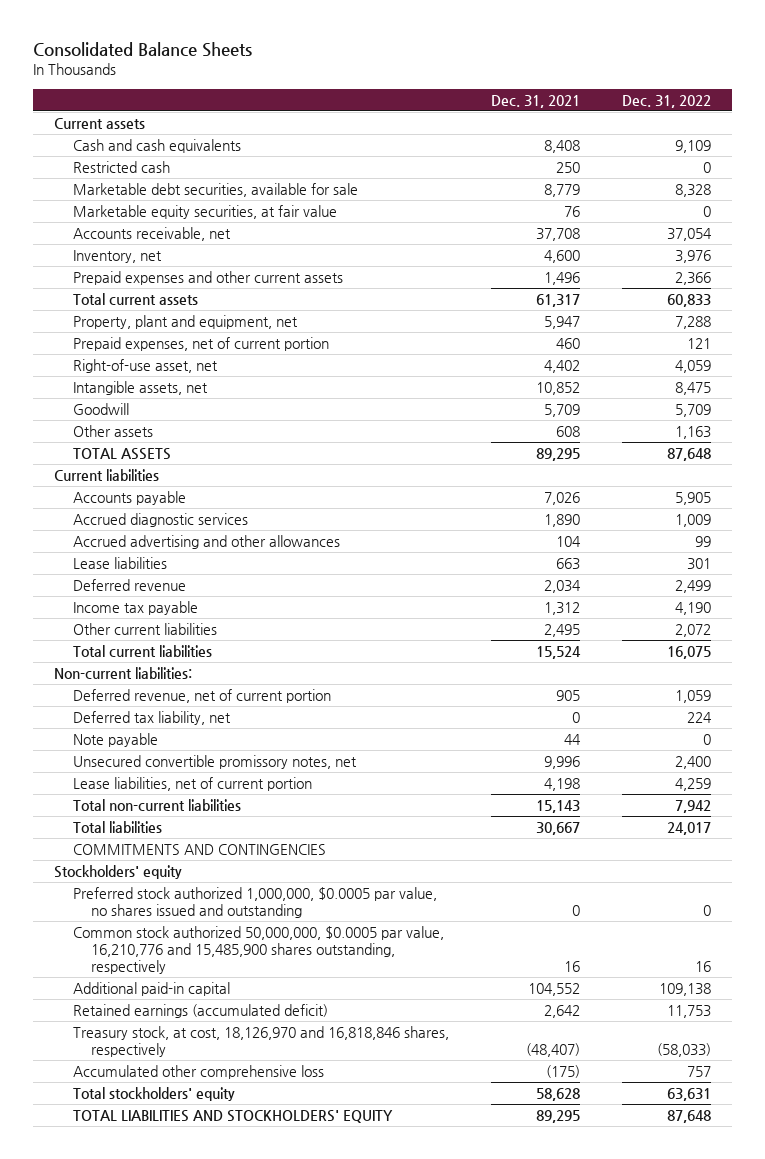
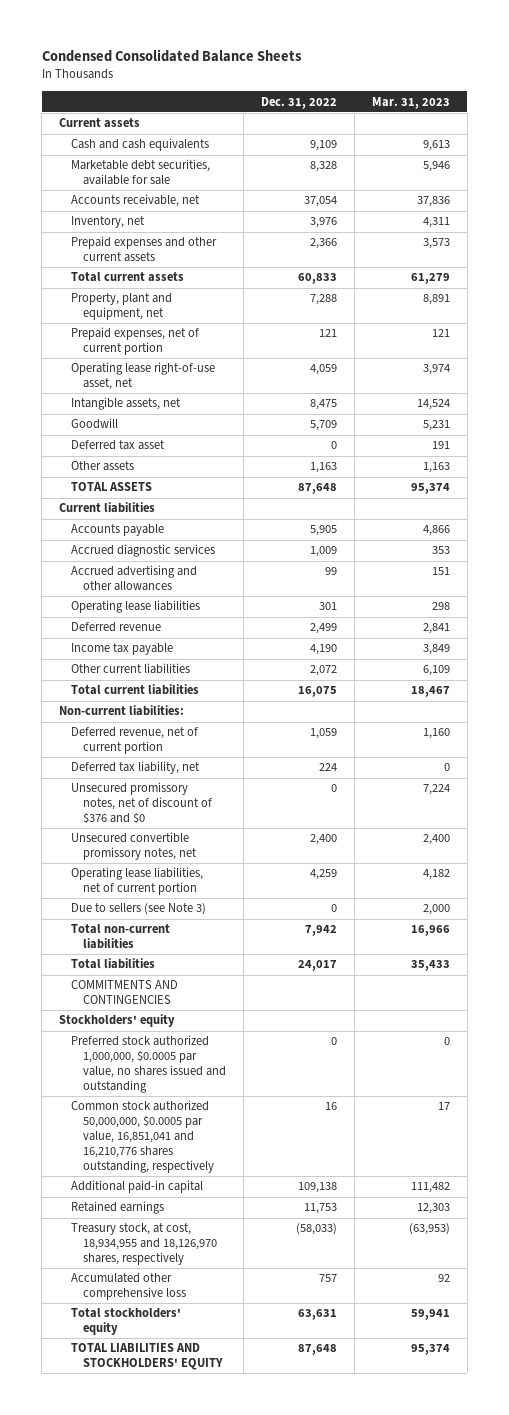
- Consolidated Balance Sheets
+ Condensed Consolidated Balance Sheets
- | Dec. 31, 2021 | Dec. 31, 2022
+ | Dec. 31, 2022 | Mar. 31, 2023
- Restricted cash | 250 | 0
- Marketable equity securities, at fair value | 76 | 0
- Right-of-use asset, net | 4,402 | 4,059
+ Operating lease right-of-use asset, net | 4,059 | 3,974
+ Deferred tax asset | 0 | 191
- Lease liabilities | 663 | 301
+ Operating lease liabilities | 301 | 298
- Note payable | 44 | 0
+ Unsecured promissory notes, net of discount of $376 and $0 | 0 | 7,224
- Lease liabilities, net of current portion | 4,198 | 4,259
+ Operating lease liabilities, net of current portion | 4,259 | 4,182
+ Due to sellers (see Note 3) | 0 | 2,000
- Common stock authorized 50,000,000, $0.0005 par value, 16,210,776 and 15,485,900 shares outstanding, respectively | 16 | 16
+ Common stock authorized 50,000,000, $0.0005 par value, 16,851,041 and 16,210,776 shares outstanding, respectively | 16 | 17
- Retained earnings (accumulated deficit) | 2,642 | 11,753
- Treasury stock, at cost, 18,126,970 and 16,818,846 shares, respectively | (48,407) | (58,033)
+ Retained earnings | 11,753 | 12,303
+ Treasury stock, at cost, 18,934,955 and 18,126,970 shares, respectively | (58,033) | (63,953)

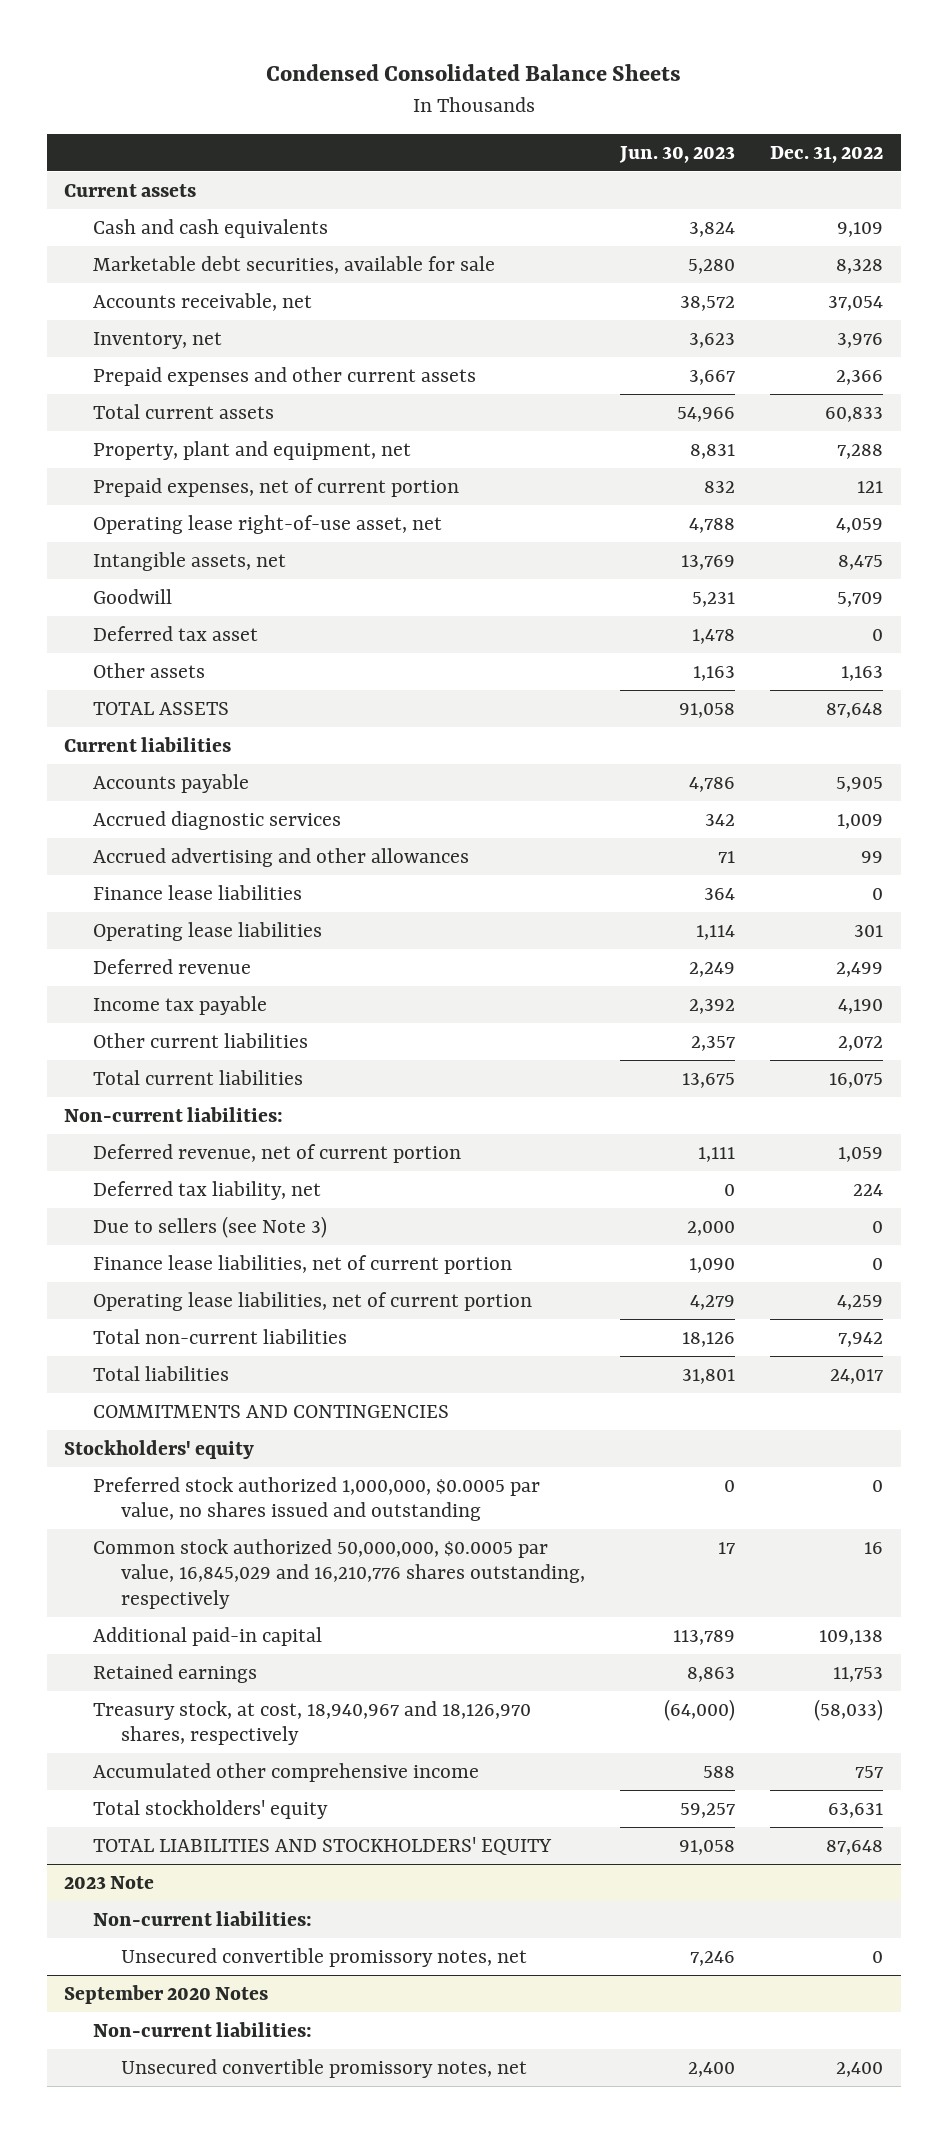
- | Dec. 31, 2022 | Mar. 31, 2023
+ | Jun. 30, 2023 | Dec. 31, 2022
+ Finance lease liabilities | 364 | 0
- Unsecured promissory notes, net of discount of $376 and $0 | 0 | 7,224
- Unsecured convertible promissory notes, net | 2,400 | 2,400
+ Finance lease liabilities, net of current portion | 1,090 | 0
moved down: Operating lease liabilities, net of current portion | 4,279 | 4,259
- Common stock authorized 50,000,000, $0.0005 par value, 16,851,041 and 16,210,776 shares outstanding, respectively | 16 | 17
+ Common stock authorized 50,000,000, $0.0005 par value, 16,845,029 and 16,210,776 shares outstanding, respectively | 17 | 16
- Treasury stock, at cost, 18,934,955 and 18,126,970 shares, respectively | (58,033) | (63,953)
- Accumulated other comprehensive loss | 757 | 92
+ Treasury stock, at cost, 18,940,967 and 18,126,970 shares, respectively | (64,000) | (58,033)
+ Accumulated other comprehensive income | 588 | 757
+ 2023 Note
+ Non-current liabilities:
+ Unsecured convertible promissory notes, net | 7,246 | 0
+ September 2020 Notes
+ Non-current liabilities:
+ Unsecured convertible promissory notes, net | 2,400 | 2,400

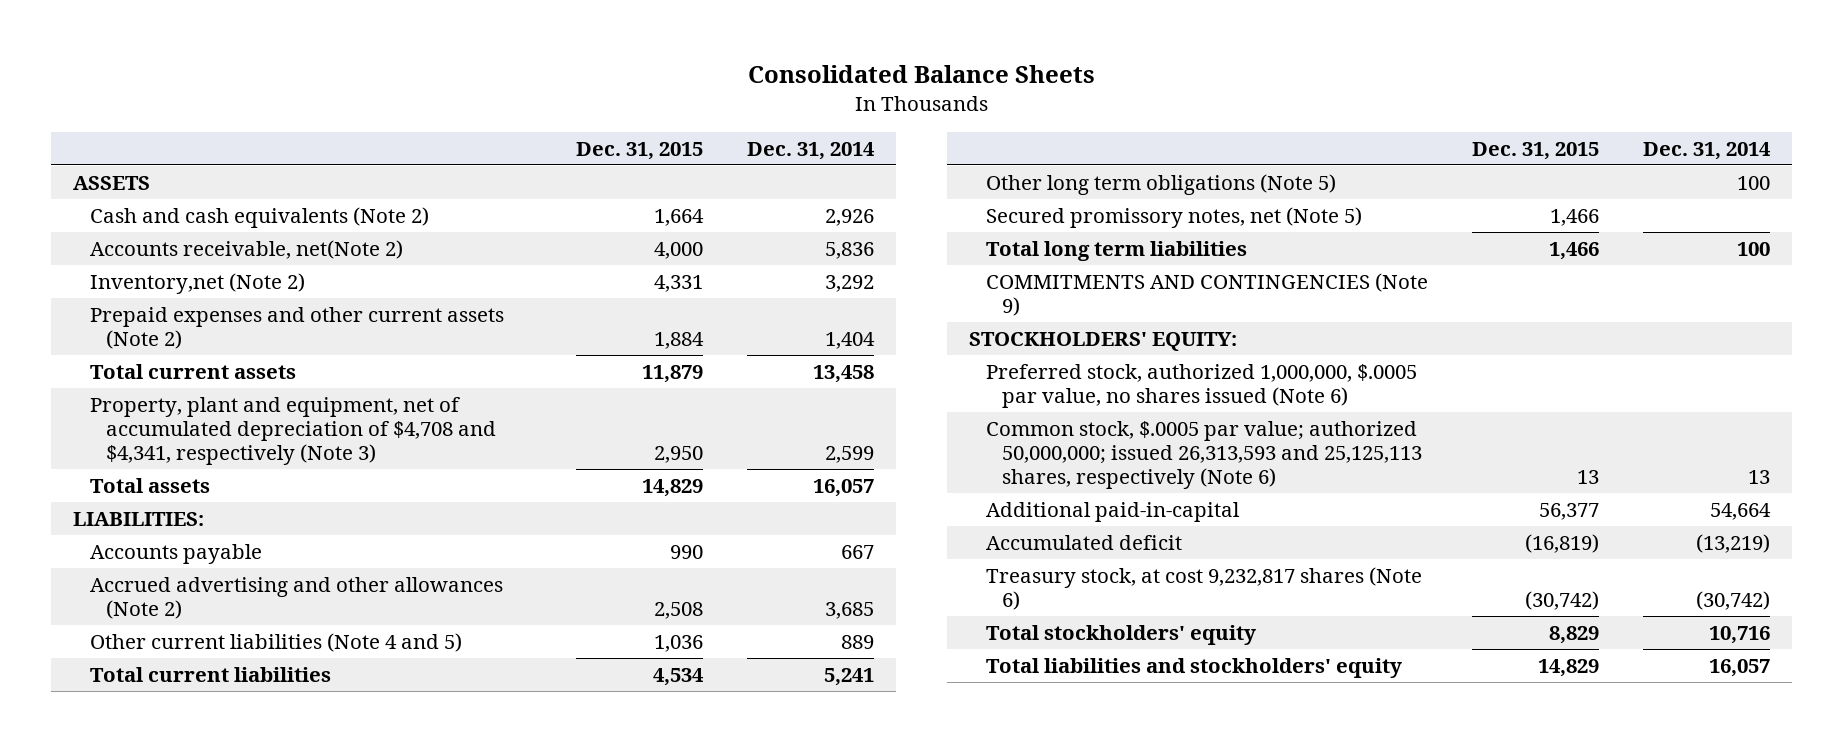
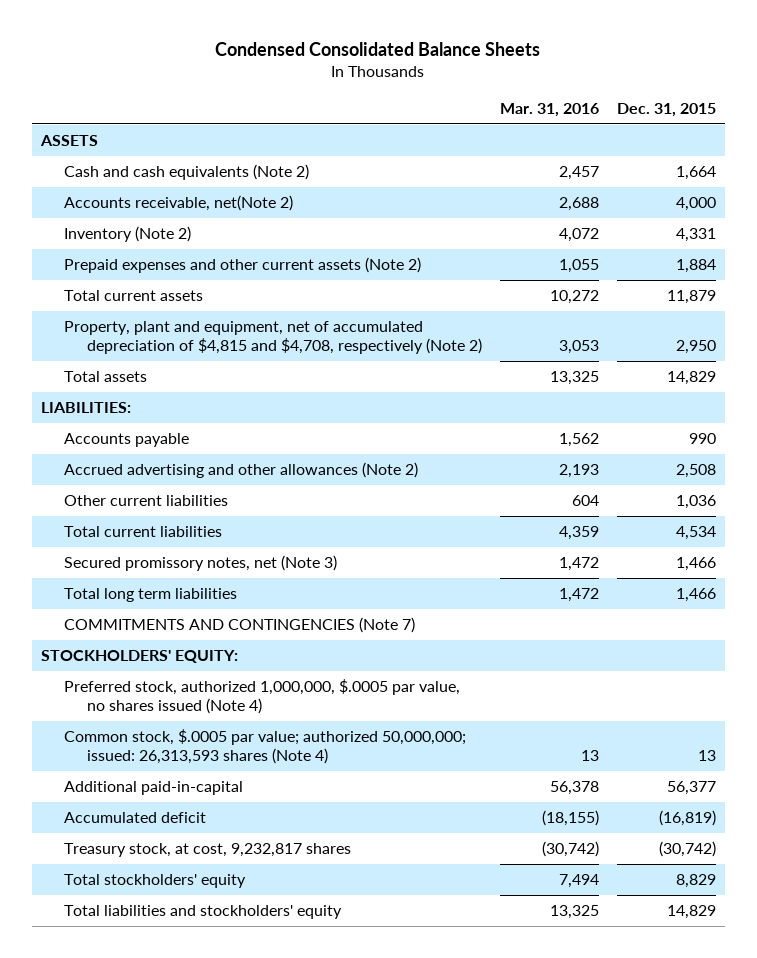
- Consolidated Balance Sheets
+ Condensed Consolidated Balance Sheets
- | Dec. 31, 2015 | Dec. 31, 2014
+ | Mar. 31, 2016 | Dec. 31, 2015
- Inventory,net (Note 2) | 4,331 | 3,292
+ Inventory (Note 2) | 4,072 | 4,331
- Property, plant and equipment, net of accumulated depreciation of $4,708 and $4,341, respectively (Note 3) | 2,950 | 2,599
+ Property, plant and equipment, net of accumulated depreciation of $4,815 and $4,708, respectively (Note 2) | 3,053 | 2,950
- Other current liabilities (Note 4 and 5) | 1,036 | 889
+ Other current liabilities | 604 | 1,036
- Other long term obligations (Note 5) | | 100
- Secured promissory notes, net (Note 5) | 1,466 |
+ Secured promissory notes, net (Note 3) | 1,472 | 1,466
- COMMITMENTS AND CONTINGENCIES (Note 9)
+ COMMITMENTS AND CONTINGENCIES (Note 7)
- Preferred stock, authorized 1,000,000, $.0005 par value, no shares issued (Note 6)
- Common stock, $.0005 par value; authorized 50,000,000; issued 26,313,593 and 25,125,113 shares, respectively (Note 6) | 13 | 13
+ Preferred stock, authorized 1,000,000, $.0005 par value, no shares issued (Note 4)
+ Common stock, $.0005 par value; authorized 50,000,000; issued: 26,313,593 shares (Note 4) | 13 | 13
- Treasury stock, at cost 9,232,817 shares (Note 6) | (30,742) | (30,742)
+ Treasury stock, at cost, 9,232,817 shares | (30,742) | (30,742)

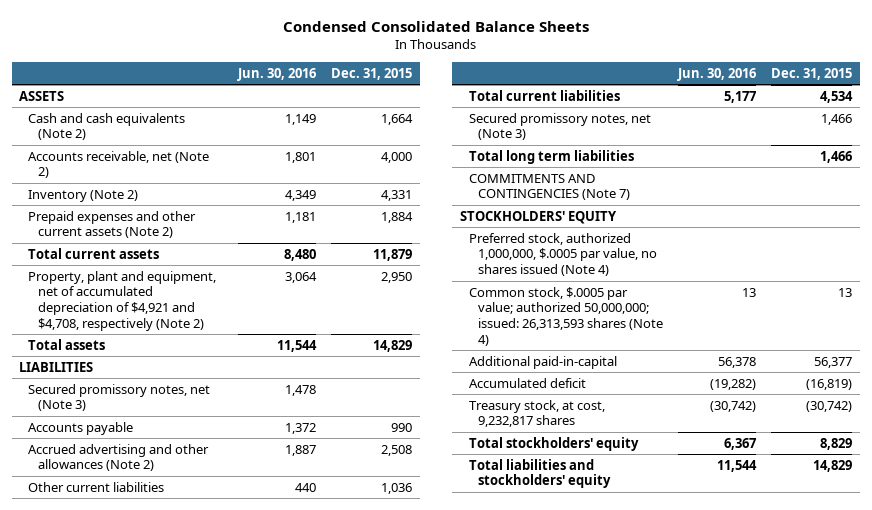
- | Mar. 31, 2016 | Dec. 31, 2015
+ | Jun. 30, 2016 | Dec. 31, 2015
- Accounts receivable, net(Note 2) | 2,688 | 4,000
+ Accounts receivable, net (Note 2) | 1,801 | 4,000
- Property, plant and equipment, net of accumulated depreciation of $4,815 and $4,708, respectively (Note 2) | 3,053 | 2,950
+ Property, plant and equipment, net of accumulated depreciation of $4,921 and $4,708, respectively (Note 2) | 3,064 | 2,950
- LIABILITIES:
+ LIABILITIES
+ Secured promissory notes, net (Note 3) | 1,478 |
- STOCKHOLDERS' EQUITY:
+ STOCKHOLDERS' EQUITY

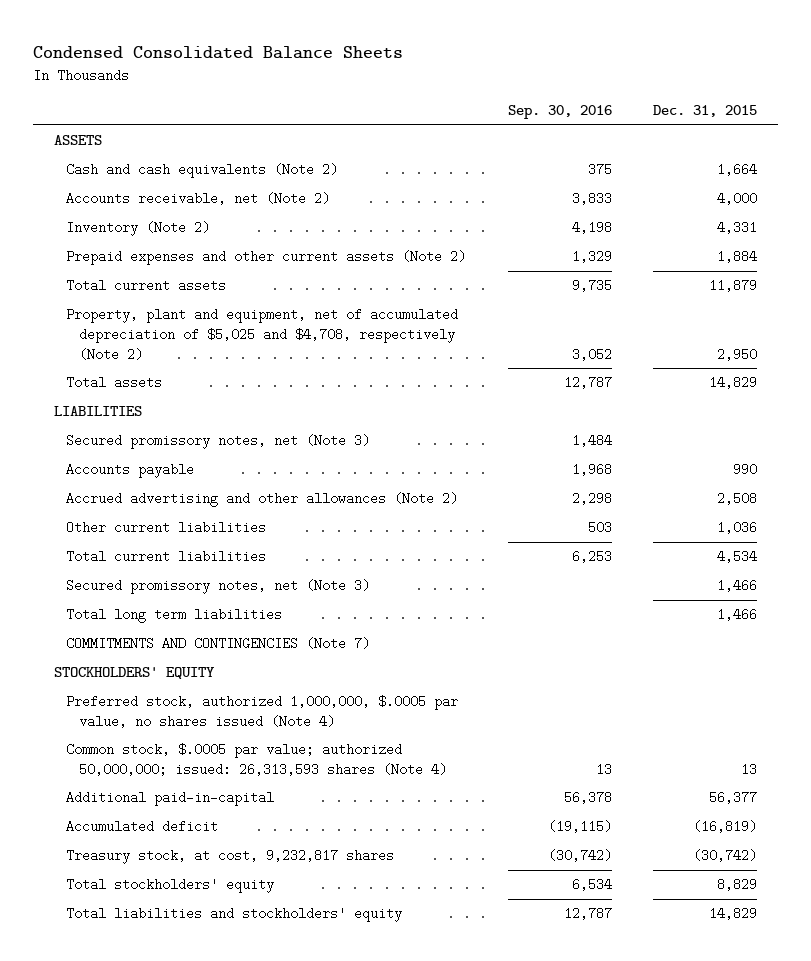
- | Jun. 30, 2016 | Dec. 31, 2015
+ | Sep. 30, 2016 | Dec. 31, 2015
- Property, plant and equipment, net of accumulated depreciation of $4,921 and $4,708, respectively (Note 2) | 3,064 | 2,950
+ Property, plant and equipment, net of accumulated depreciation of $5,025 and $4,708, respectively (Note 2) | 3,052 | 2,950

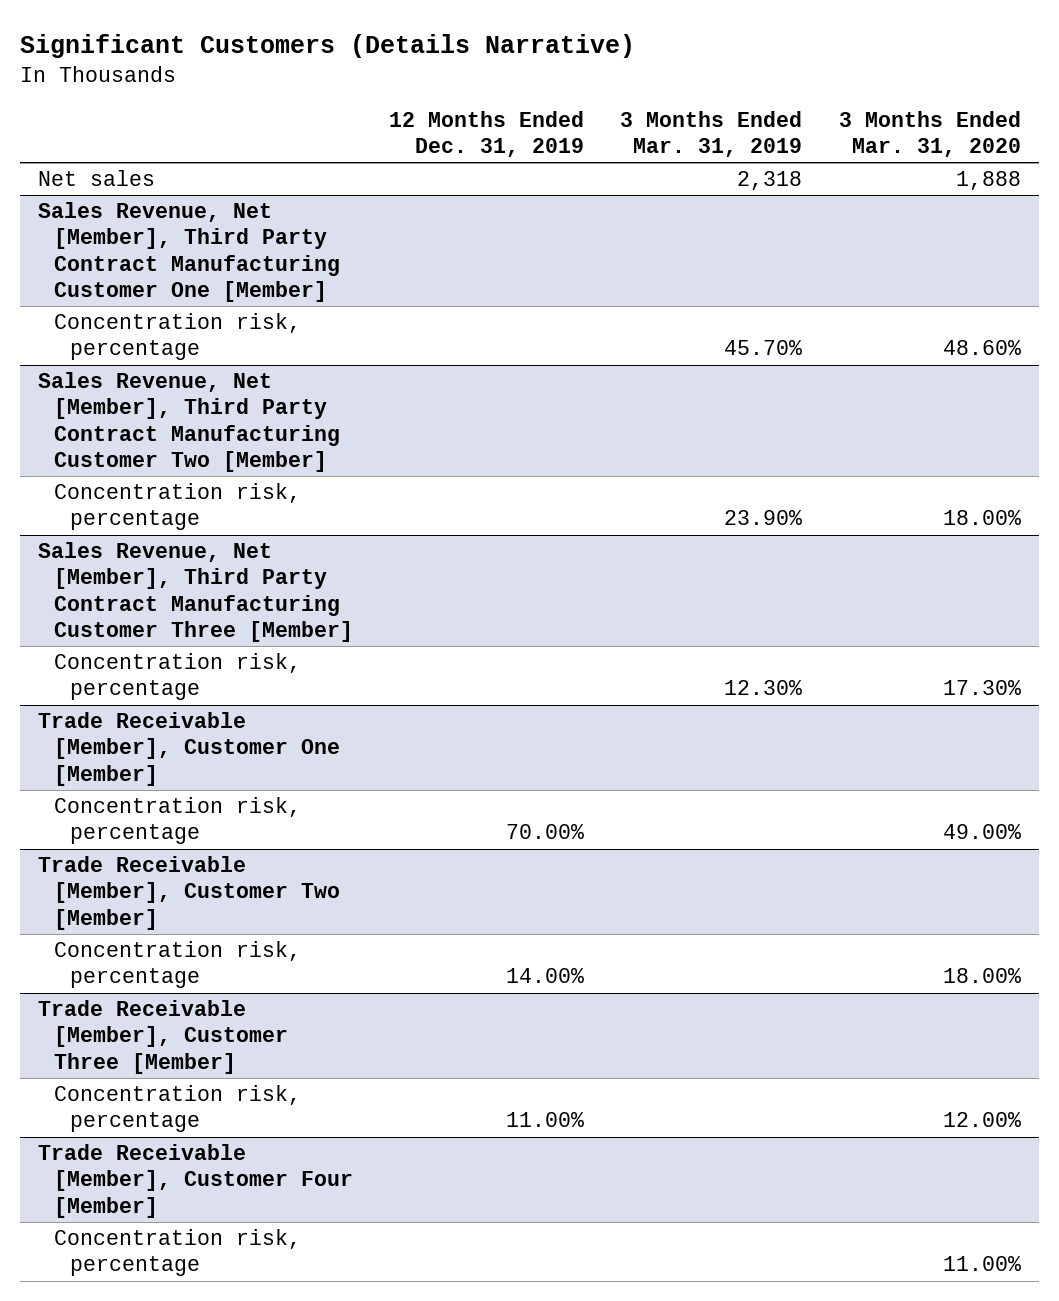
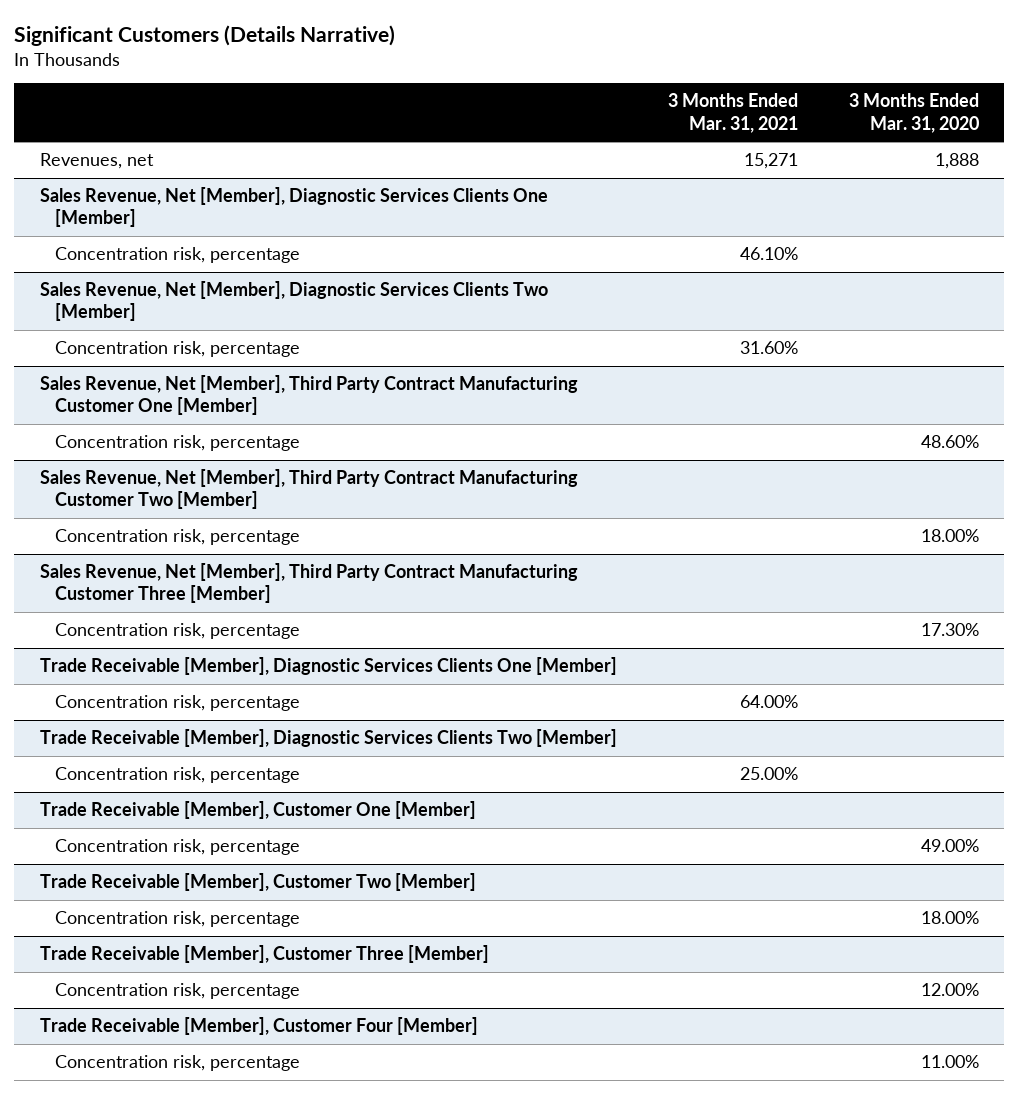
- | 12 Months Ended Dec. 31, 2019 | 3 Months Ended Mar. 31, 2019 | 3 Months Ended Mar. 31, 2020
+ | 3 Months Ended Mar. 31, 2021 | 3 Months Ended Mar. 31, 2020
- Net sales | | 2,318 | 1,888
+ Revenues, net | 15,271 | 1,888
+ Sales Revenue, Net [Member], Diagnostic Services Clients One [Member]
+ Concentration risk, percentage | 46.10% |
+ Sales Revenue, Net [Member], Diagnostic Services Clients Two [Member]
+ Concentration risk, percentage | 31.60% |
+ Trade Receivable [Member], Diagnostic Services Clients One [Member]
+ Concentration risk, percentage | 64.00% |
+ Trade Receivable [Member], Diagnostic Services Clients Two [Member]
+ Concentration risk, percentage | 25.00% |

